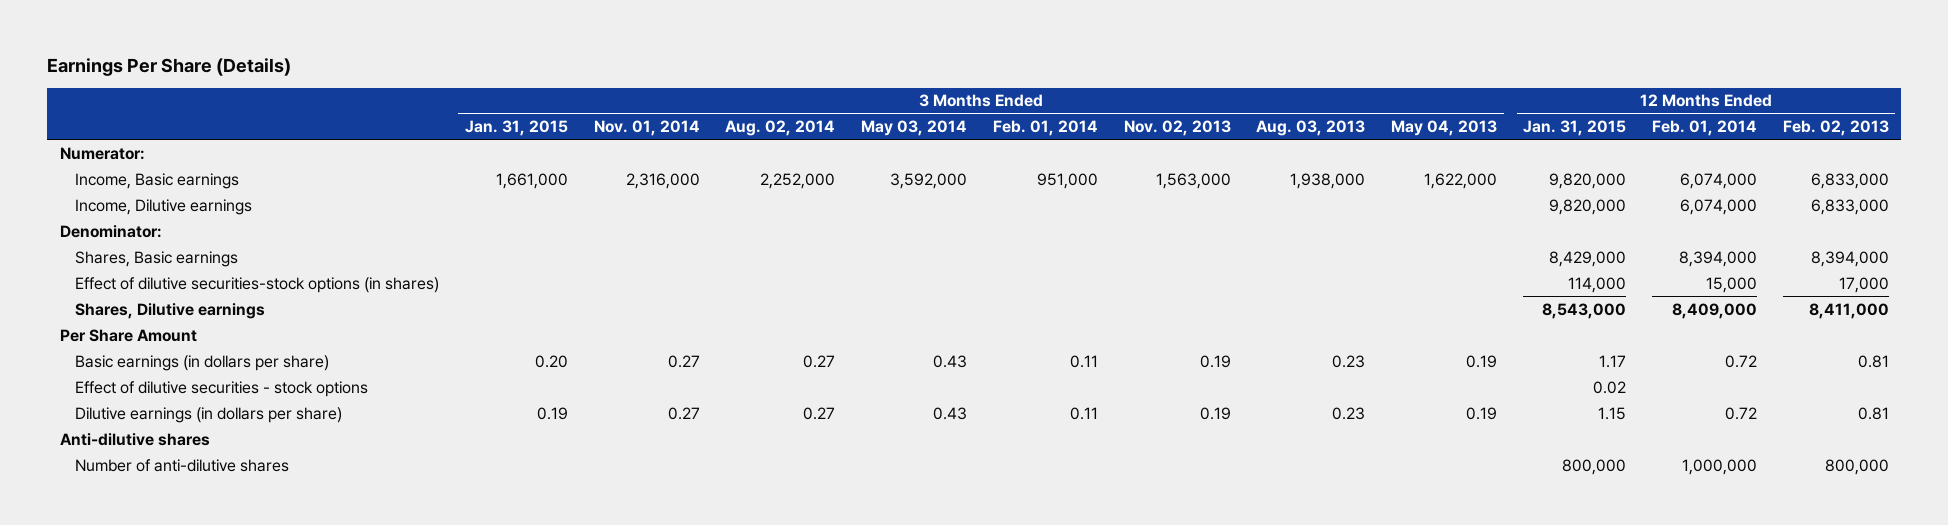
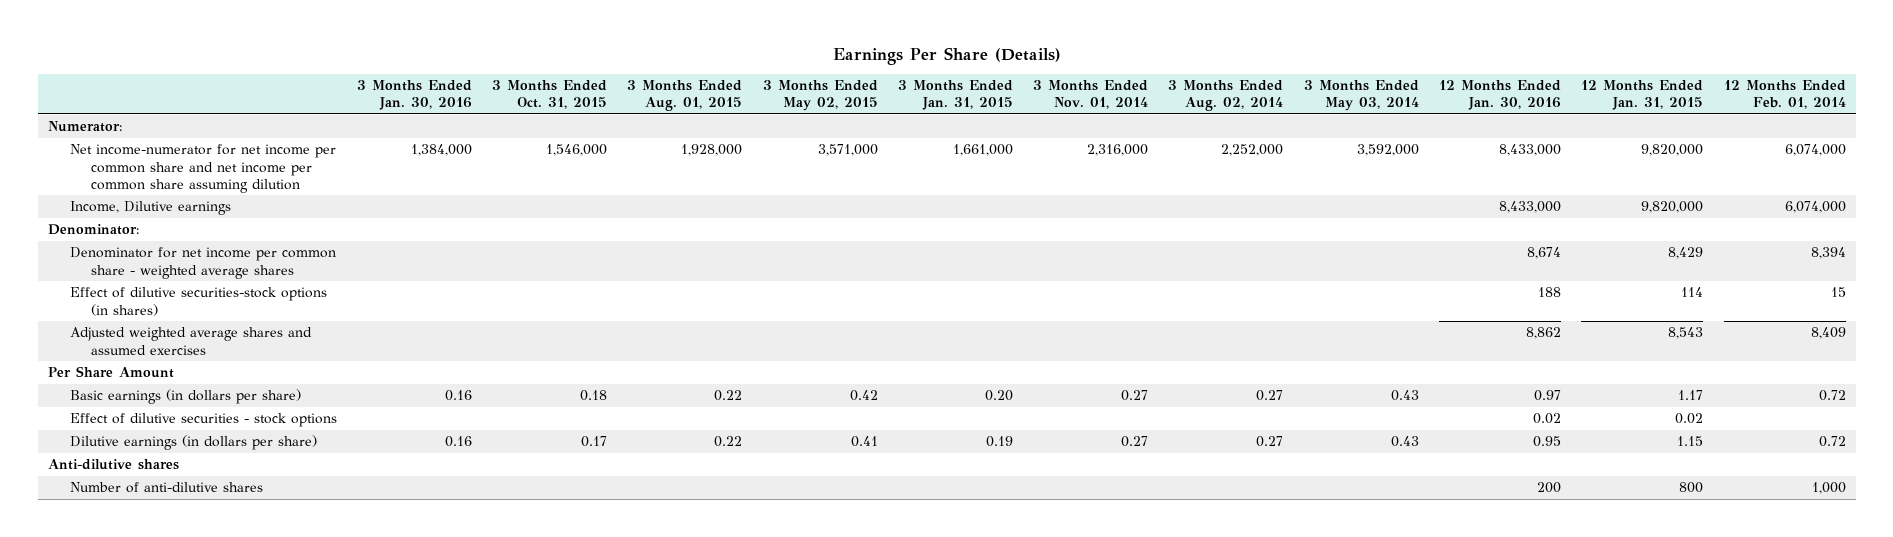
- | 3 Months Ended Jan. 31, 2015 | 3 Months Ended Nov. 01, 2014 | 3 Months Ended Aug. 02, 2014 | 3 Months Ended May 03, 2014 | 3 Months Ended Feb. 01, 2014 | 3 Months Ended Nov. 02, 2013 | 3 Months Ended Aug. 03, 2013 | 3 Months Ended May 04, 2013 | 12 Months Ended Jan. 31, 2015 | 12 Months Ended Feb. 01, 2014 | 12 Months Ended Feb. 02, 2013
+ | 3 Months Ended Jan. 30, 2016 | 3 Months Ended Oct. 31, 2015 | 3 Months Ended Aug. 01, 2015 | 3 Months Ended May 02, 2015 | 3 Months Ended Jan. 31, 2015 | 3 Months Ended Nov. 01, 2014 | 3 Months Ended Aug. 02, 2014 | 3 Months Ended May 03, 2014 | 12 Months Ended Jan. 30, 2016 | 12 Months Ended Jan. 31, 2015 | 12 Months Ended Feb. 01, 2014
- Income, Basic earnings | 1,661,000 | 2,316,000 | 2,252,000 | 3,592,000 | 951,000 | 1,563,000 | 1,938,000 | 1,622,000 | 9,820,000 | 6,074,000 | 6,833,000
+ Net income-numerator for net income per common share and net income per common share assuming dilution | 1,384,000 | 1,546,000 | 1,928,000 | 3,571,000 | 1,661,000 | 2,316,000 | 2,252,000 | 3,592,000 | 8,433,000 | 9,820,000 | 6,074,000
- Shares, Basic earnings | | | | | | | | | 8,429,000 | 8,394,000 | 8,394,000
- Effect of dilutive securities-stock options (in shares) | | | | | | | | | 114,000 | 15,000 | 17,000
- Shares, Dilutive earnings | | | | | | | | | 8,543,000 | 8,409,000 | 8,411,000
+ Denominator for net income per common share - weighted average shares | | | | | | | | | 8,674 | 8,429 | 8,394
+ Effect of dilutive securities-stock options (in shares) | | | | | | | | | 188 | 114 | 15
+ Adjusted weighted average shares and assumed exercises | | | | | | | | | 8,862 | 8,543 | 8,409
- Number of anti-dilutive shares | | | | | | | | | 800,000 | 1,000,000 | 800,000
+ Number of anti-dilutive shares | | | | | | | | | 200 | 800 | 1,000

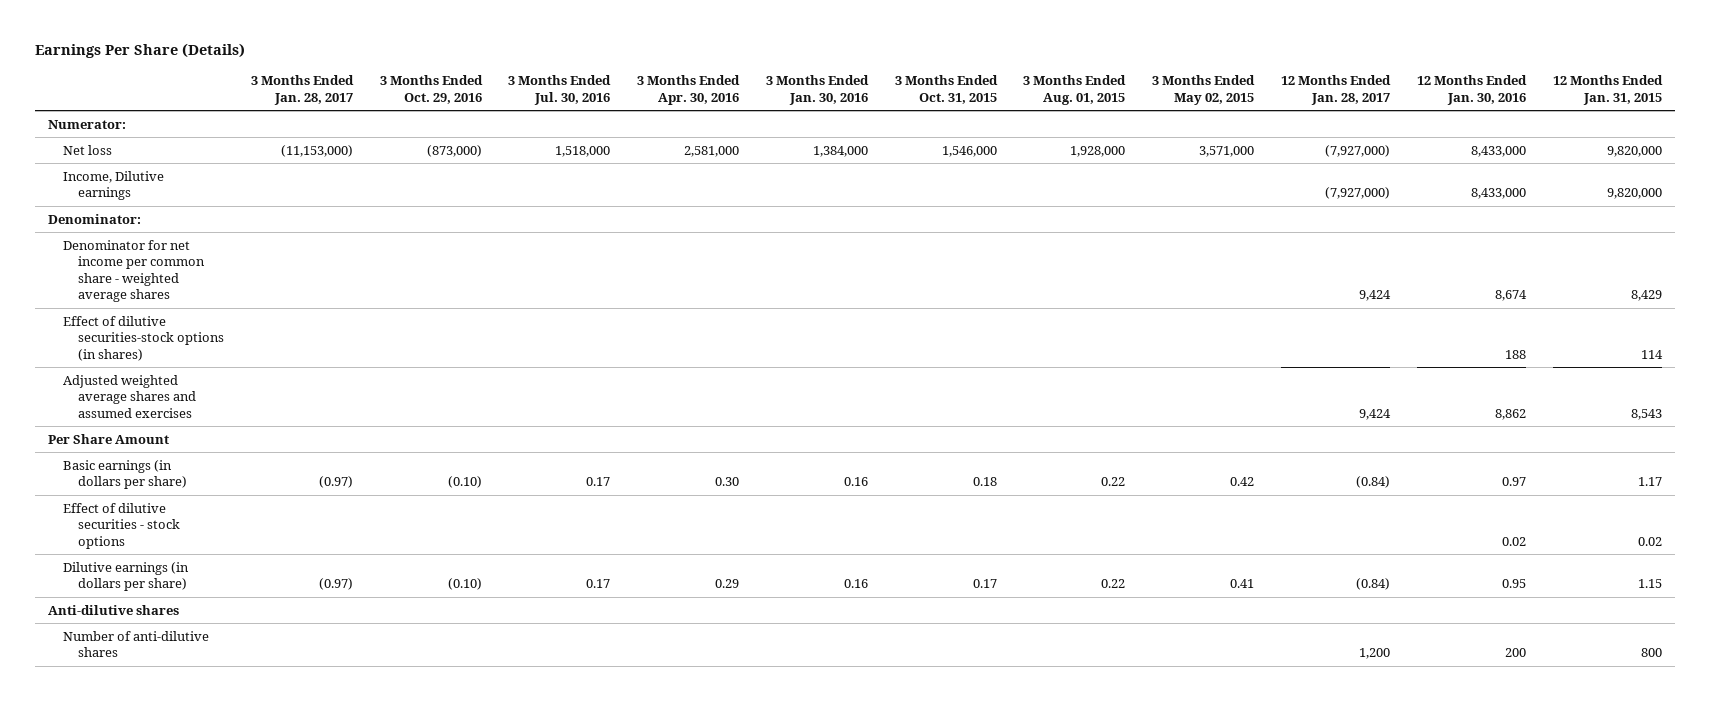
- | 3 Months Ended Jan. 30, 2016 | 3 Months Ended Oct. 31, 2015 | 3 Months Ended Aug. 01, 2015 | 3 Months Ended May 02, 2015 | 3 Months Ended Jan. 31, 2015 | 3 Months Ended Nov. 01, 2014 | 3 Months Ended Aug. 02, 2014 | 3 Months Ended May 03, 2014 | 12 Months Ended Jan. 30, 2016 | 12 Months Ended Jan. 31, 2015 | 12 Months Ended Feb. 01, 2014
+ | 3 Months Ended Jan. 28, 2017 | 3 Months Ended Oct. 29, 2016 | 3 Months Ended Jul. 30, 2016 | 3 Months Ended Apr. 30, 2016 | 3 Months Ended Jan. 30, 2016 | 3 Months Ended Oct. 31, 2015 | 3 Months Ended Aug. 01, 2015 | 3 Months Ended May 02, 2015 | 12 Months Ended Jan. 28, 2017 | 12 Months Ended Jan. 30, 2016 | 12 Months Ended Jan. 31, 2015
- Net income-numerator for net income per common share and net income per common share assuming dilution | 1,384,000 | 1,546,000 | 1,928,000 | 3,571,000 | 1,661,000 | 2,316,000 | 2,252,000 | 3,592,000 | 8,433,000 | 9,820,000 | 6,074,000
+ Net loss | (11,153,000) | (873,000) | 1,518,000 | 2,581,000 | 1,384,000 | 1,546,000 | 1,928,000 | 3,571,000 | (7,927,000) | 8,433,000 | 9,820,000

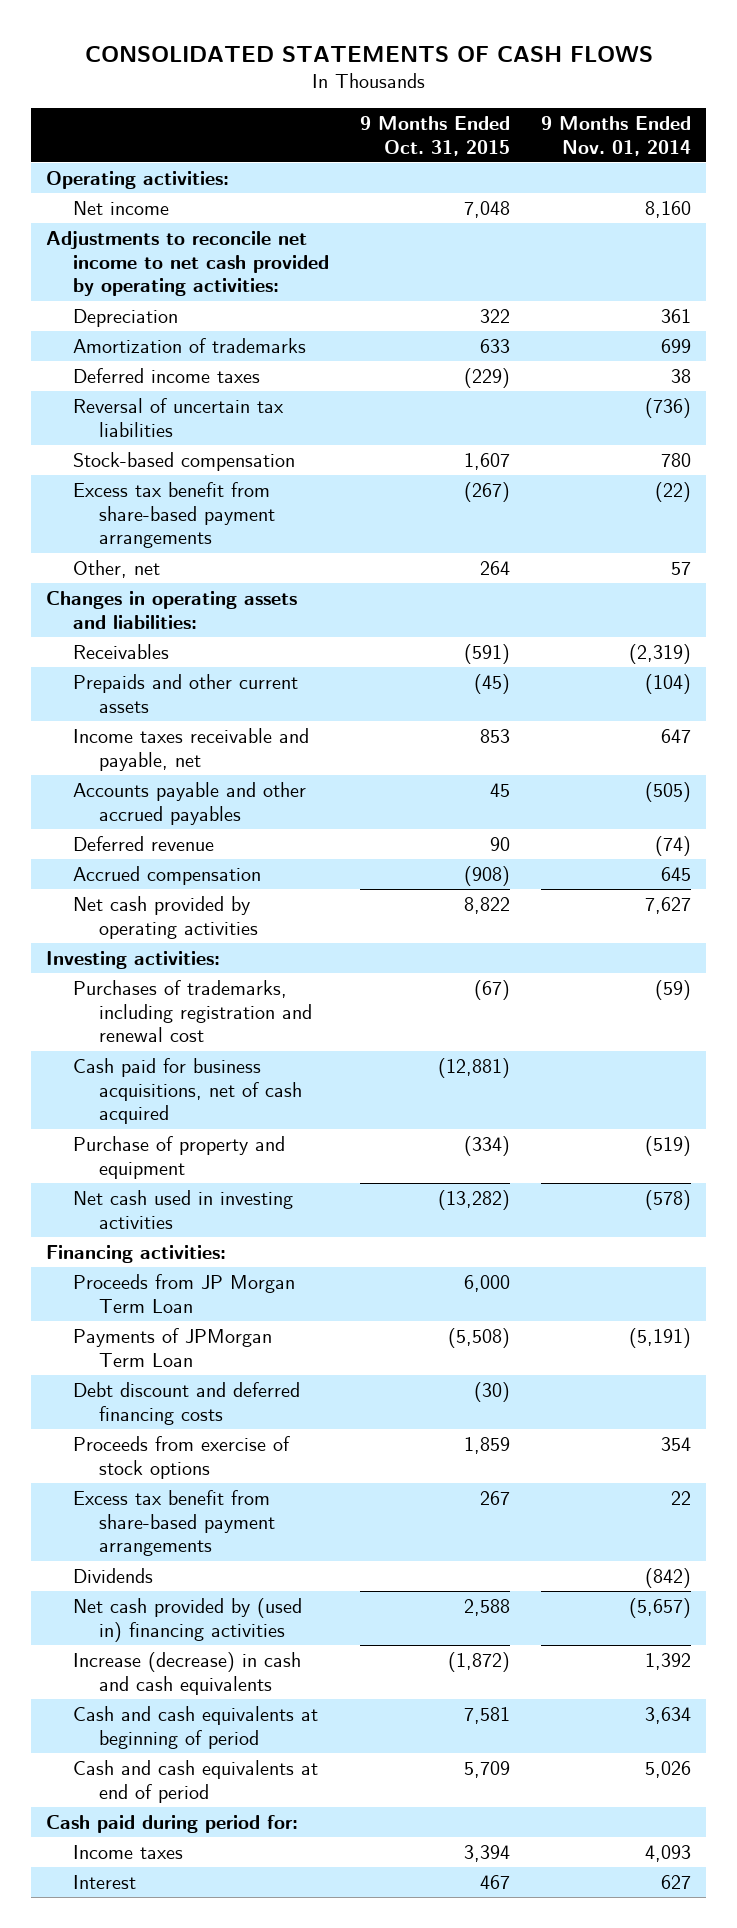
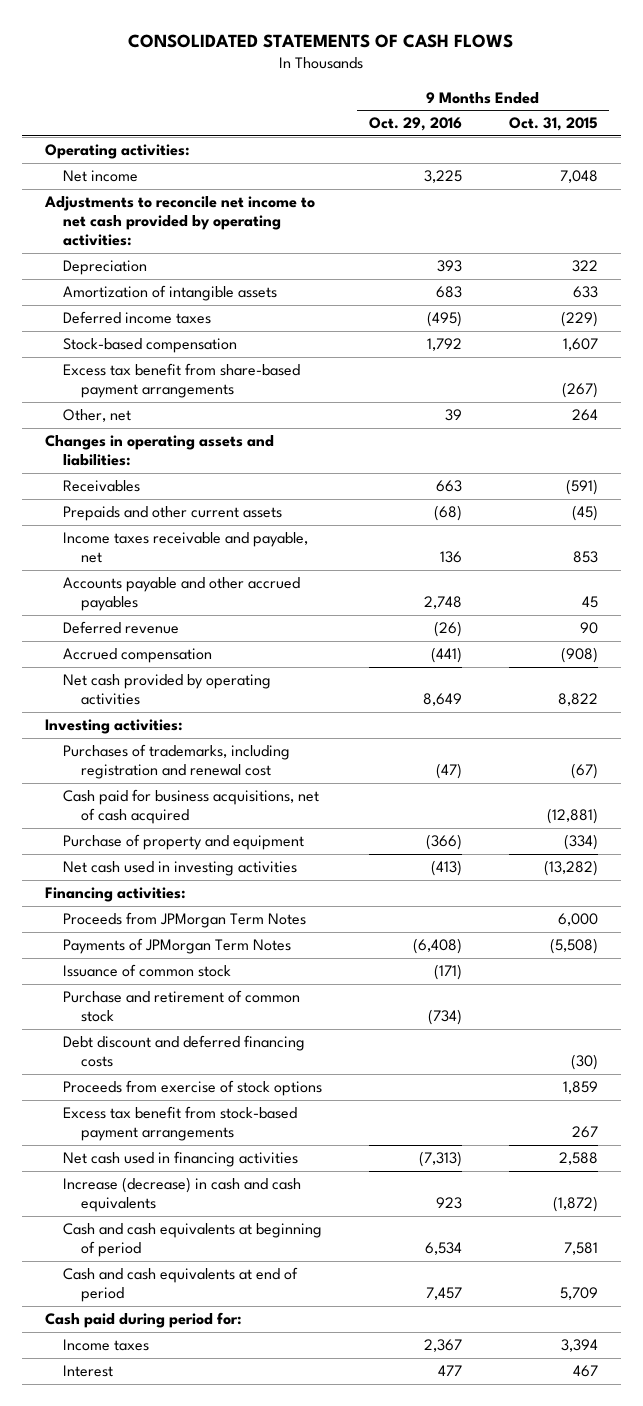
- | 9 Months Ended Oct. 31, 2015 | 9 Months Ended Nov. 01, 2014
+ | 9 Months Ended Oct. 29, 2016 | 9 Months Ended Oct. 31, 2015
- Amortization of trademarks | 633 | 699
+ Amortization of intangible assets | 683 | 633
- Reversal of uncertain tax liabilities | | (736)
- Proceeds from JP Morgan Term Loan | 6,000 |
- Payments of JPMorgan Term Loan | (5,508) | (5,191)
+ Proceeds from JPMorgan Term Notes | | 6,000
+ Payments of JPMorgan Term Notes | (6,408) | (5,508)
+ Issuance of common stock | (171) |
+ Purchase and retirement of common stock | (734) |
- Excess tax benefit from share-based payment arrangements | 267 | 22
- Dividends | | (842)
- Net cash provided by (used in) financing activities | 2,588 | (5,657)
+ Excess tax benefit from stock-based payment arrangements | | 267
+ Net cash used in financing activities | (7,313) | 2,588

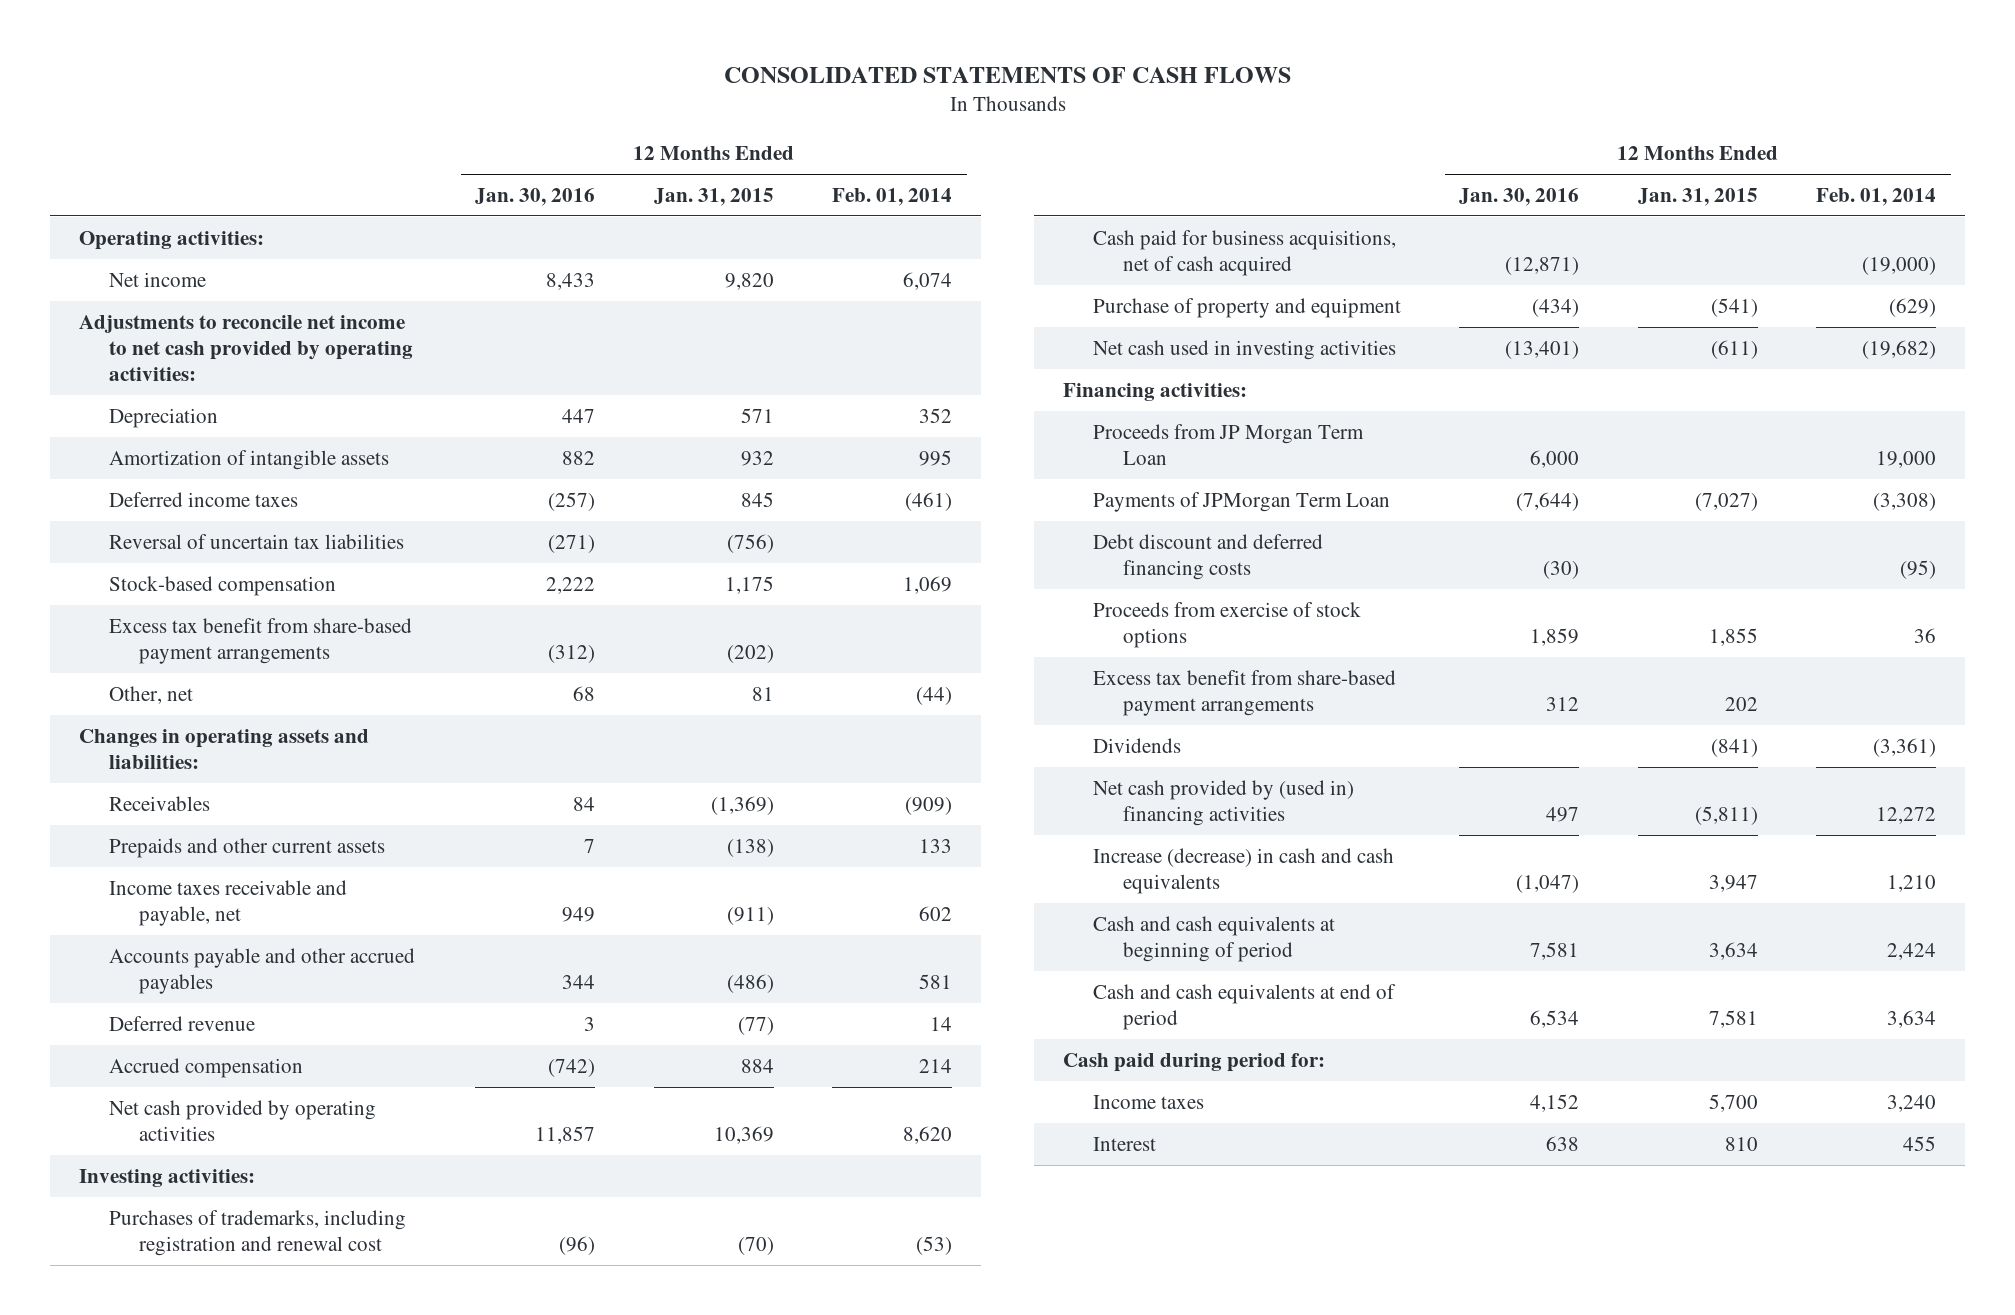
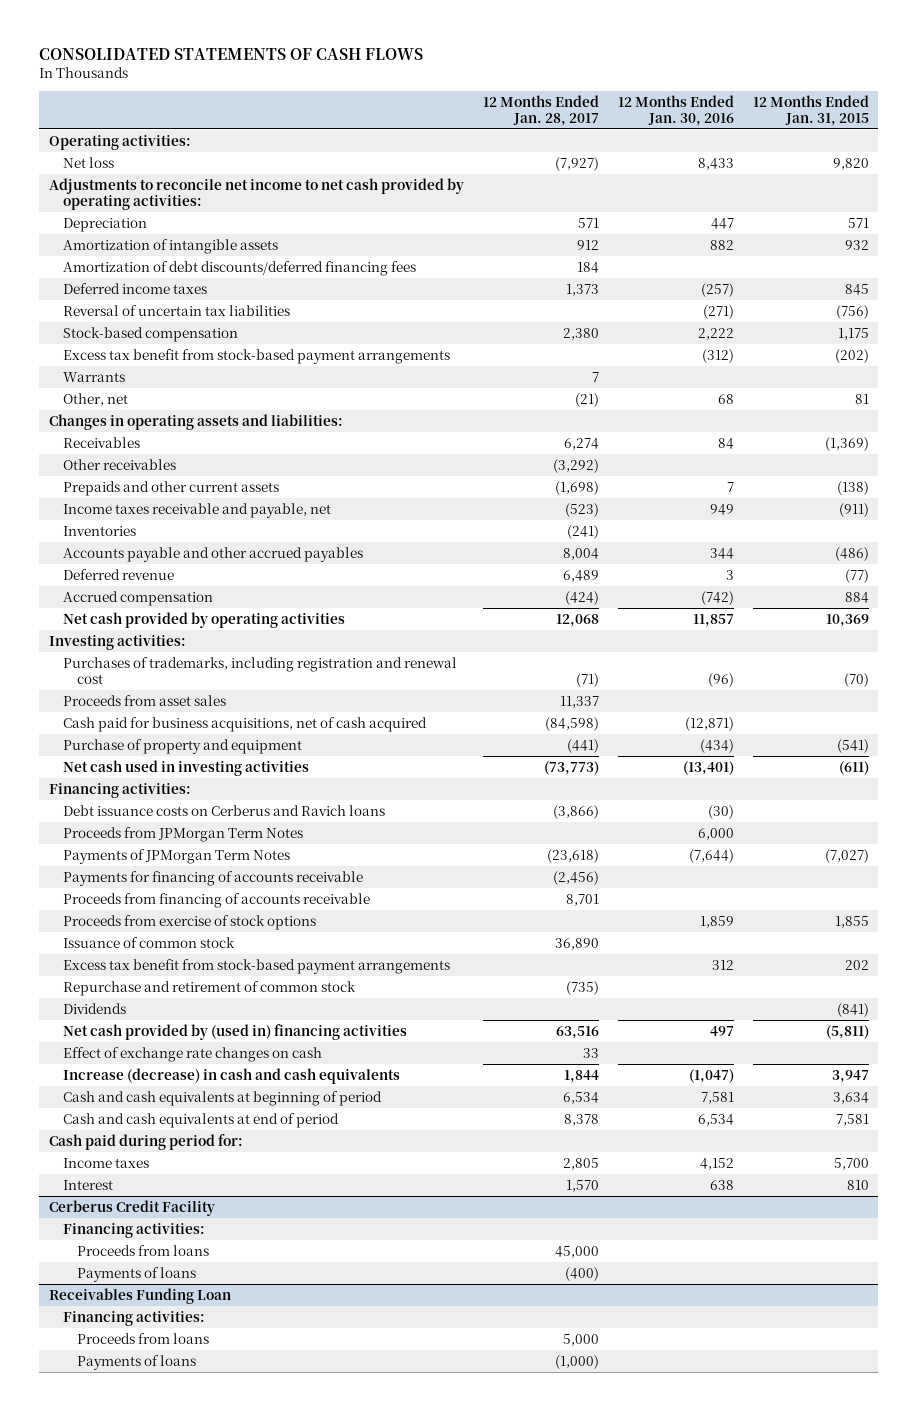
- | 12 Months Ended Jan. 30, 2016 | 12 Months Ended Jan. 31, 2015 | 12 Months Ended Feb. 01, 2014
+ | 12 Months Ended Jan. 28, 2017 | 12 Months Ended Jan. 30, 2016 | 12 Months Ended Jan. 31, 2015
- Net income | 8,433 | 9,820 | 6,074
+ Net loss | (7,927) | 8,433 | 9,820
+ Amortization of debt discounts/deferred financing fees | 184 | |
- Excess tax benefit from share-based payment arrangements | (312) | (202) |
+ Excess tax benefit from stock-based payment arrangements | | (312) | (202)
+ Warrants | 7 | |
+ Other receivables | (3,292) | |
+ Inventories | (241) | |
+ Proceeds from asset sales | 11,337 | |
- Proceeds from JP Morgan Term Loan | 6,000 | | 19,000
- Payments of JPMorgan Term Loan | (7,644) | (7,027) | (3,308)
- Debt discount and deferred financing costs | (30) | | (95)
+ Debt issuance costs on Cerberus and Ravich loans | (3,866) | (30) |
+ Proceeds from JPMorgan Term Notes | | 6,000 |
+ Payments of JPMorgan Term Notes | (23,618) | (7,644) | (7,027)
+ Payments for financing of accounts receivable | (2,456) | |
+ Proceeds from financing of accounts receivable | 8,701 | |
- Excess tax benefit from share-based payment arrangements | 312 | 202 |
+ Issuance of common stock | 36,890 | |
+ Excess tax benefit from stock-based payment arrangements | | 312 | 202
+ Repurchase and retirement of common stock | (735) | |
+ Effect of exchange rate changes on cash | 33 | |
+ Cerberus Credit Facility
+ Financing activities:
+ Proceeds from loans | 45,000 | |
+ Payments of loans | (400) | |
+ Receivables Funding Loan
+ Financing activities:
+ Proceeds from loans | 5,000 | |
+ Payments of loans | (1,000) | |

